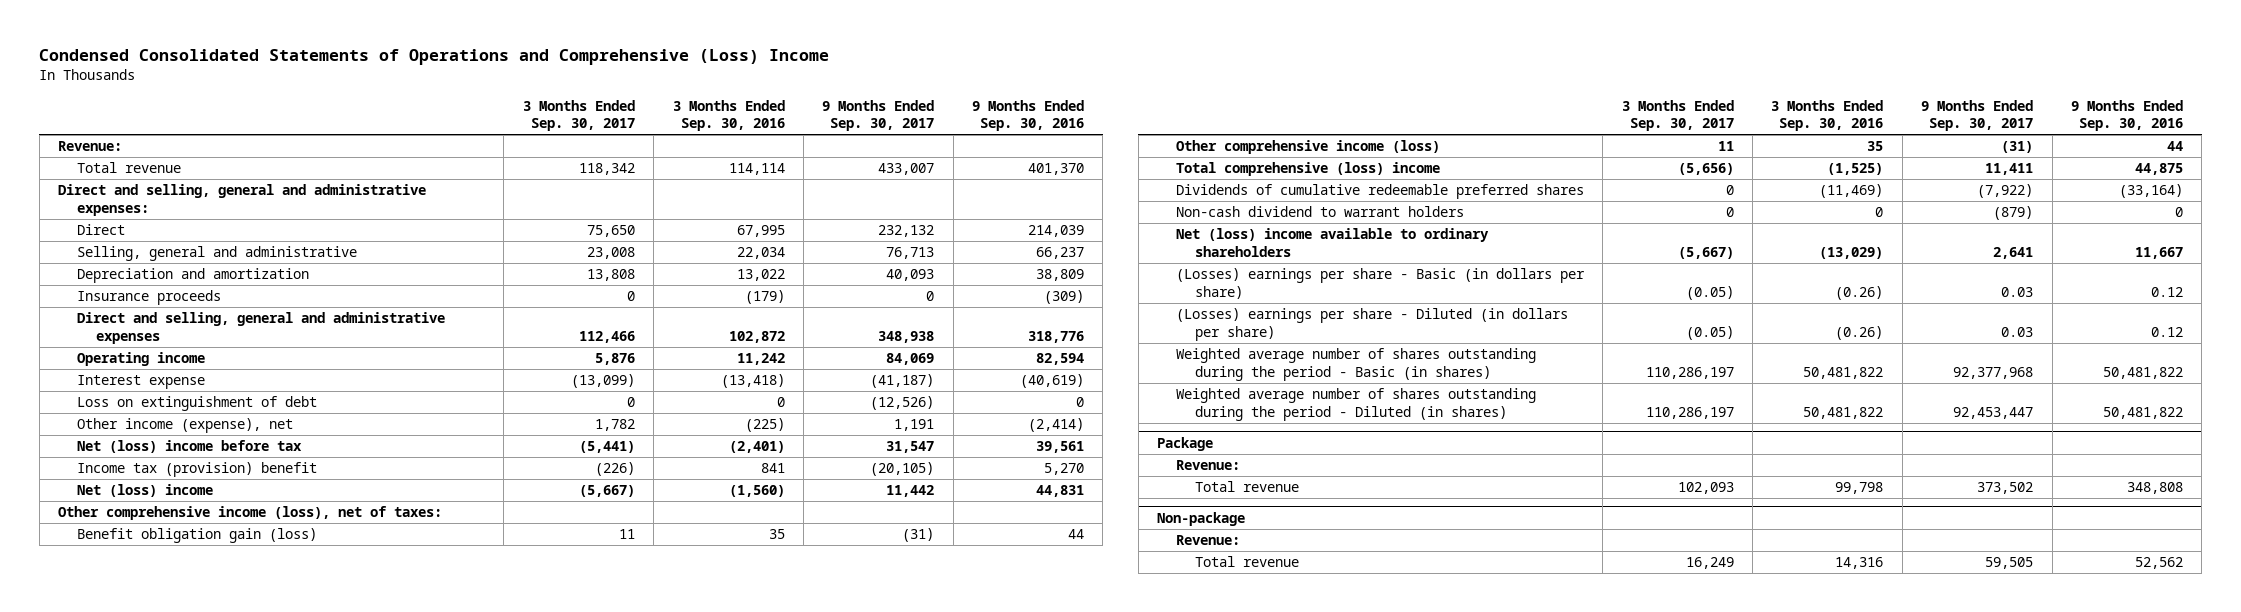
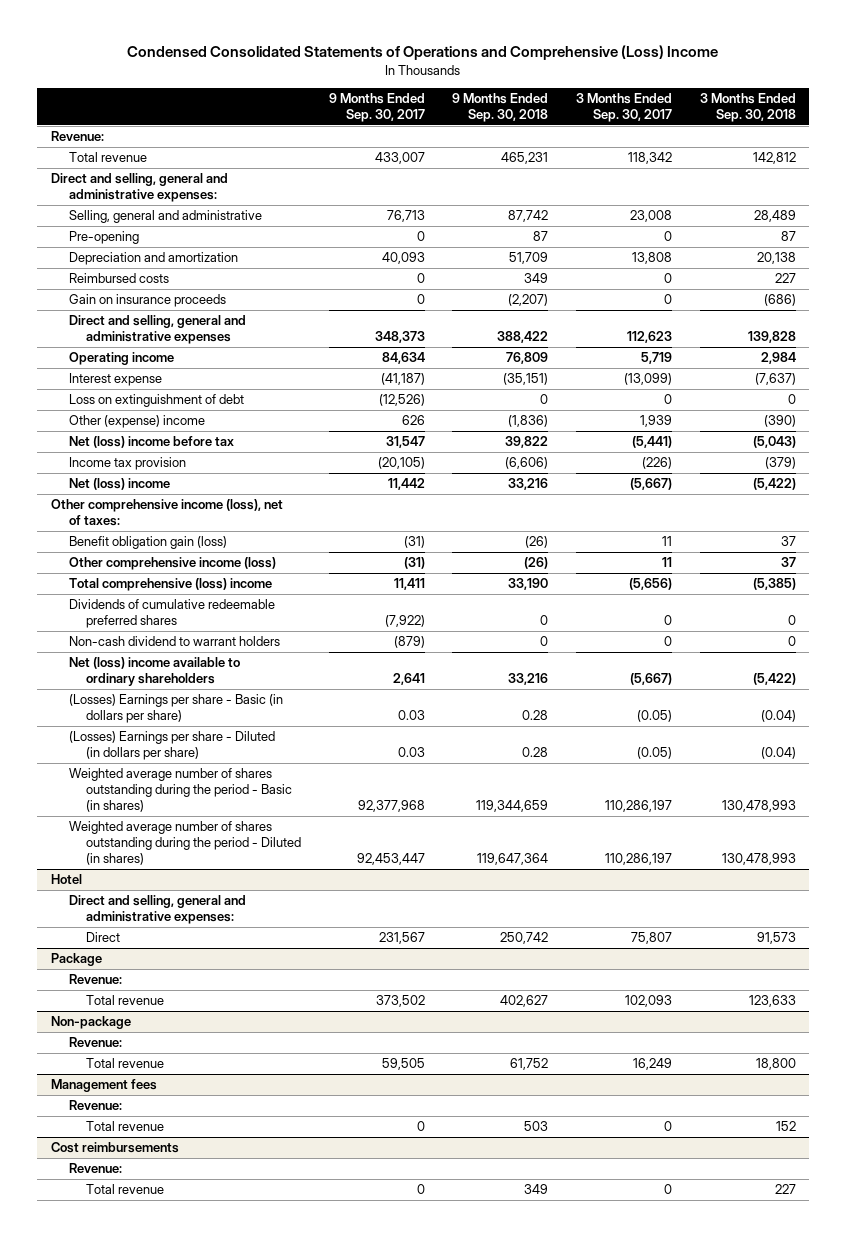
- | 3 Months Ended Sep. 30, 2017 | 3 Months Ended Sep. 30, 2016 | 9 Months Ended Sep. 30, 2017 | 9 Months Ended Sep. 30, 2016
+ | 9 Months Ended Sep. 30, 2017 | 9 Months Ended Sep. 30, 2018 | 3 Months Ended Sep. 30, 2017 | 3 Months Ended Sep. 30, 2018
- Direct | 75,650 | 67,995 | 232,132 | 214,039
+ Pre-opening | 0 | 87 | 0 | 87
- Insurance proceeds | 0 | (179) | 0 | (309)
- Direct and selling, general and administrative expenses | 112,466 | 102,872 | 348,938 | 318,776
- Operating income | 5,876 | 11,242 | 84,069 | 82,594
+ Reimbursed costs | 0 | 349 | 0 | 227
+ Gain on insurance proceeds | 0 | (2,207) | 0 | (686)
+ Direct and selling, general and administrative expenses | 348,373 | 388,422 | 112,623 | 139,828
+ Operating income | 84,634 | 76,809 | 5,719 | 2,984
- Other income (expense), net | 1,782 | (225) | 1,191 | (2,414)
+ Other (expense) income | 626 | (1,836) | 1,939 | (390)
- Income tax (provision) benefit | (226) | 841 | (20,105) | 5,270
+ Income tax provision | (20,105) | (6,606) | (226) | (379)
- (Losses) earnings per share - Basic (in dollars per share) | (0.05) | (0.26) | 0.03 | 0.12
- (Losses) earnings per share - Diluted (in dollars per share) | (0.05) | (0.26) | 0.03 | 0.12
+ (Losses) Earnings per share - Basic (in dollars per share) | 0.03 | 0.28 | (0.05) | (0.04)
+ (Losses) Earnings per share - Diluted (in dollars per share) | 0.03 | 0.28 | (0.05) | (0.04)
+ Hotel
+ Direct and selling, general and administrative expenses:
+ Direct | 231,567 | 250,742 | 75,807 | 91,573
+ Management fees
+ Revenue:
+ Total revenue | 0 | 503 | 0 | 152
+ Cost reimbursements
+ Revenue:
+ Total revenue | 0 | 349 | 0 | 227

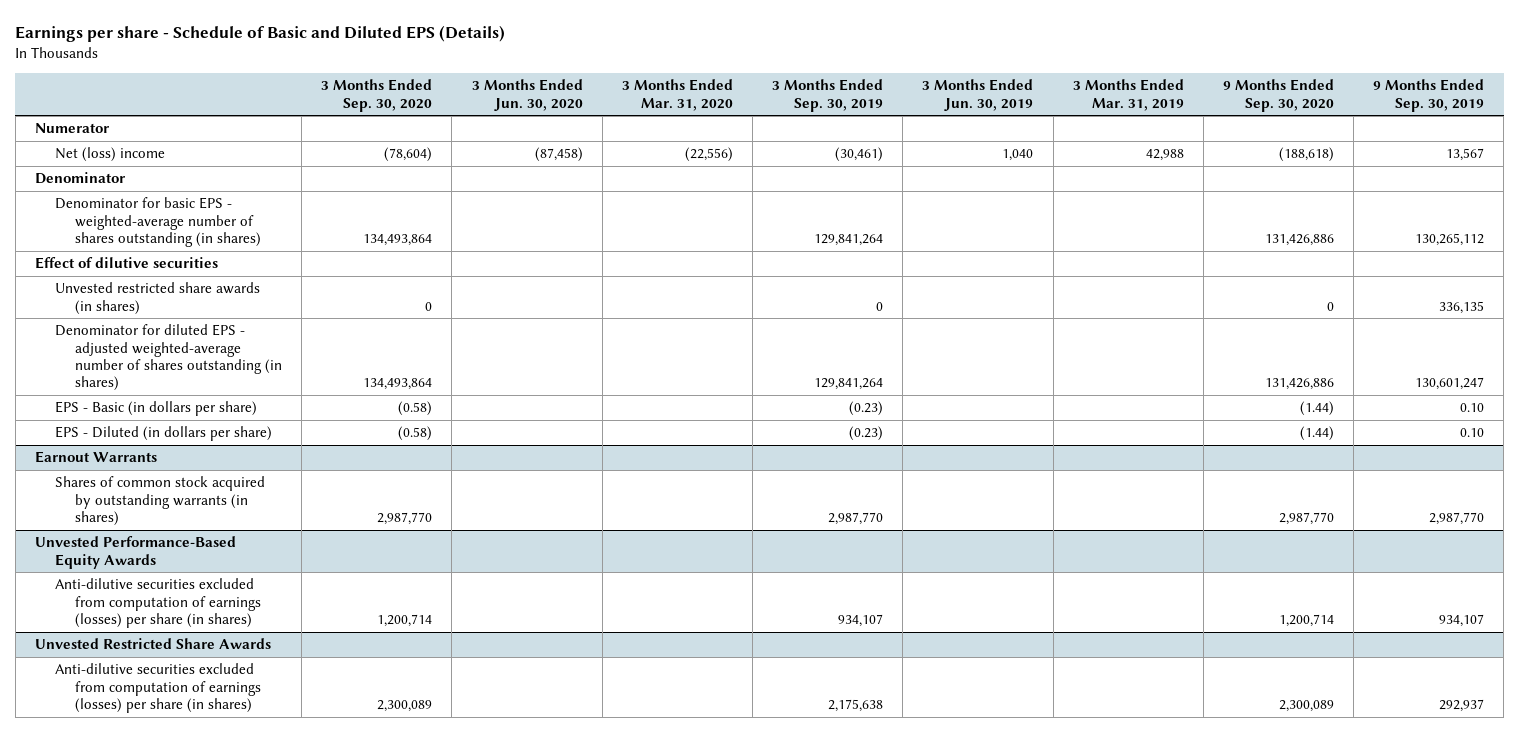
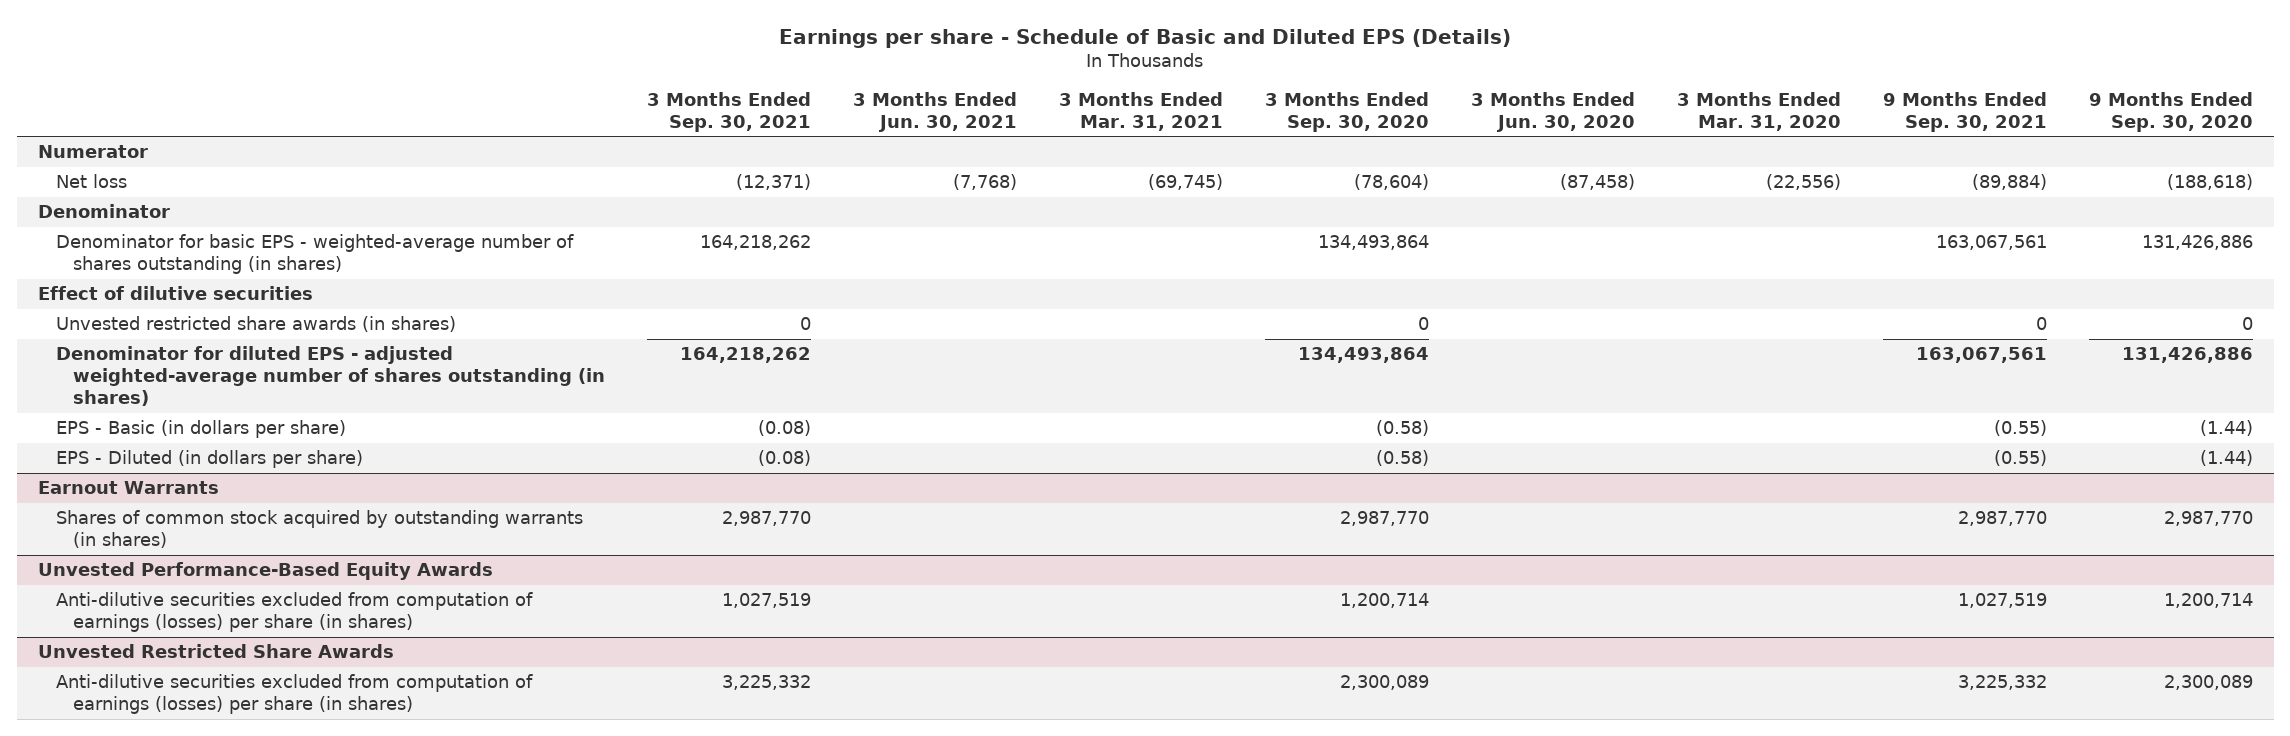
- | 3 Months Ended Sep. 30, 2020 | 3 Months Ended Jun. 30, 2020 | 3 Months Ended Mar. 31, 2020 | 3 Months Ended Sep. 30, 2019 | 3 Months Ended Jun. 30, 2019 | 3 Months Ended Mar. 31, 2019 | 9 Months Ended Sep. 30, 2020 | 9 Months Ended Sep. 30, 2019
+ | 3 Months Ended Sep. 30, 2021 | 3 Months Ended Jun. 30, 2021 | 3 Months Ended Mar. 31, 2021 | 3 Months Ended Sep. 30, 2020 | 3 Months Ended Jun. 30, 2020 | 3 Months Ended Mar. 31, 2020 | 9 Months Ended Sep. 30, 2021 | 9 Months Ended Sep. 30, 2020
- Net (loss) income | (78,604) | (87,458) | (22,556) | (30,461) | 1,040 | 42,988 | (188,618) | 13,567
+ Net loss | (12,371) | (7,768) | (69,745) | (78,604) | (87,458) | (22,556) | (89,884) | (188,618)

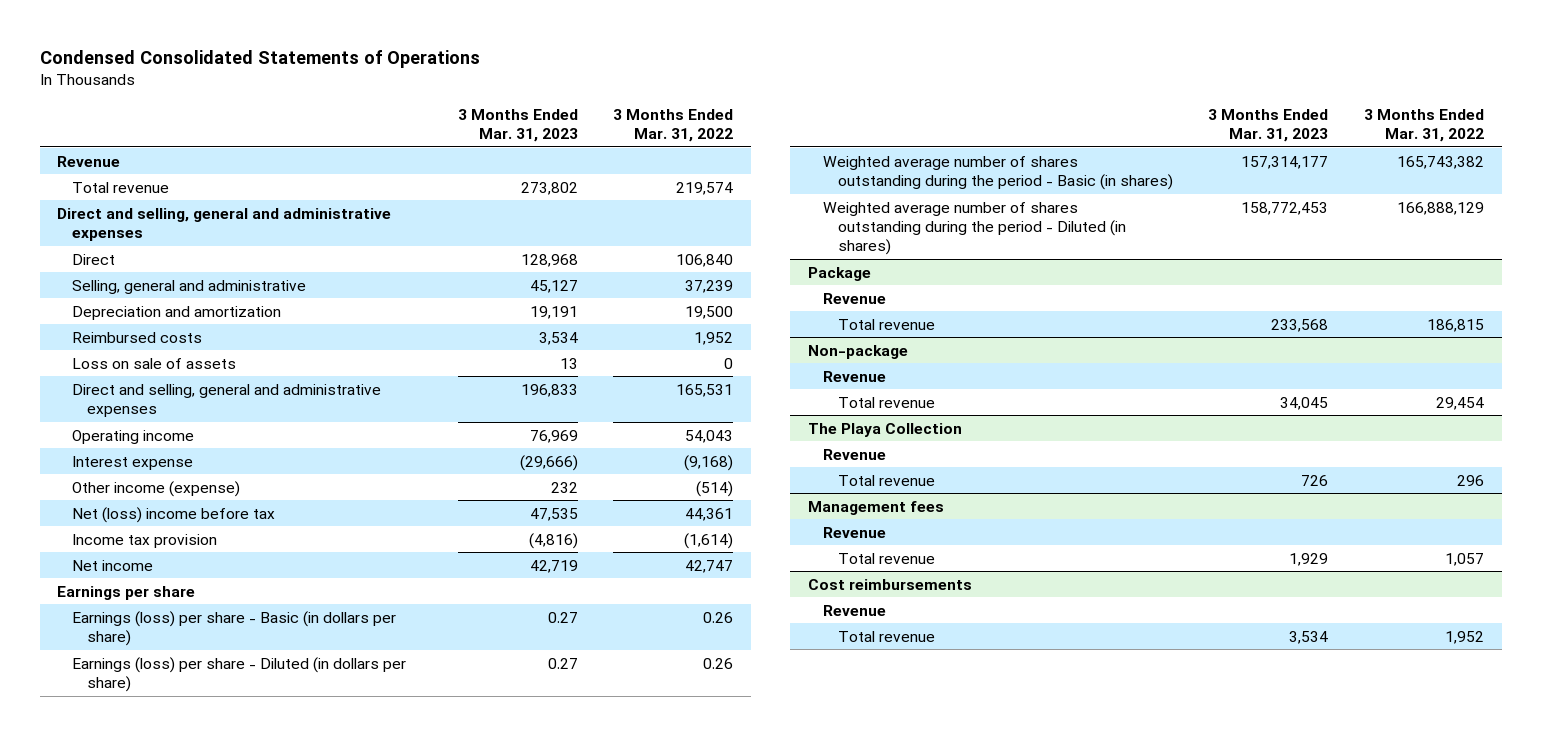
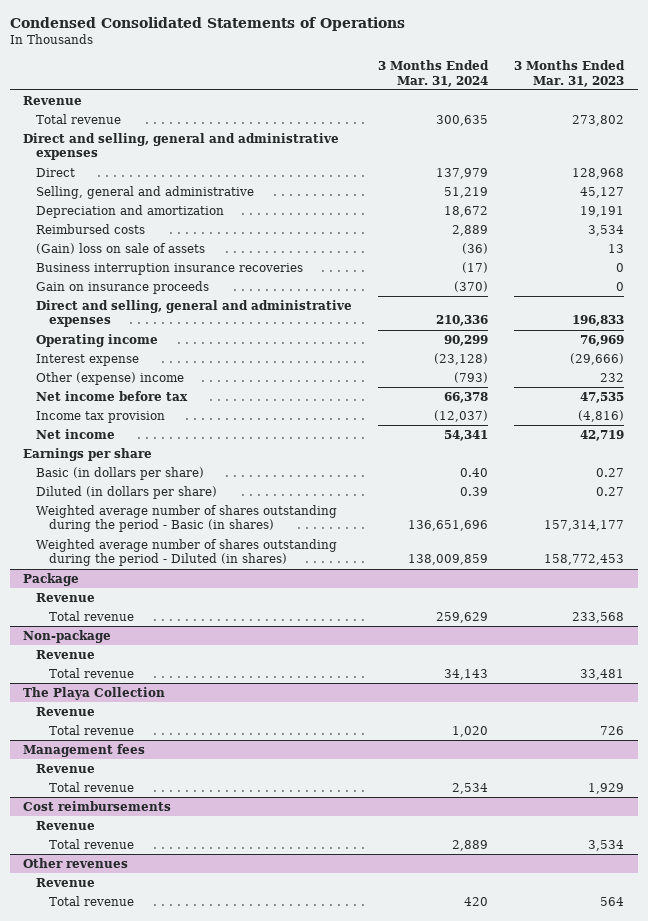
- | 3 Months Ended Mar. 31, 2023 | 3 Months Ended Mar. 31, 2022
+ | 3 Months Ended Mar. 31, 2024 | 3 Months Ended Mar. 31, 2023
- Loss on sale of assets | 13 | 0
+ (Gain) loss on sale of assets | (36) | 13
+ Business interruption insurance recoveries | (17) | 0
+ Gain on insurance proceeds | (370) | 0
- Other income (expense) | 232 | (514)
- Net (loss) income before tax | 47,535 | 44,361
+ Other (expense) income | (793) | 232
+ Net income before tax | 66,378 | 47,535
- Earnings (loss) per share - Basic (in dollars per share) | 0.27 | 0.26
- Earnings (loss) per share - Diluted (in dollars per share) | 0.27 | 0.26
+ Basic (in dollars per share) | 0.40 | 0.27
+ Diluted (in dollars per share) | 0.39 | 0.27
@ Non-package
- Total revenue | 34,045 | 29,454
+ Total revenue | 34,143 | 33,481
+ Other revenues
+ Revenue
+ Total revenue | 420 | 564

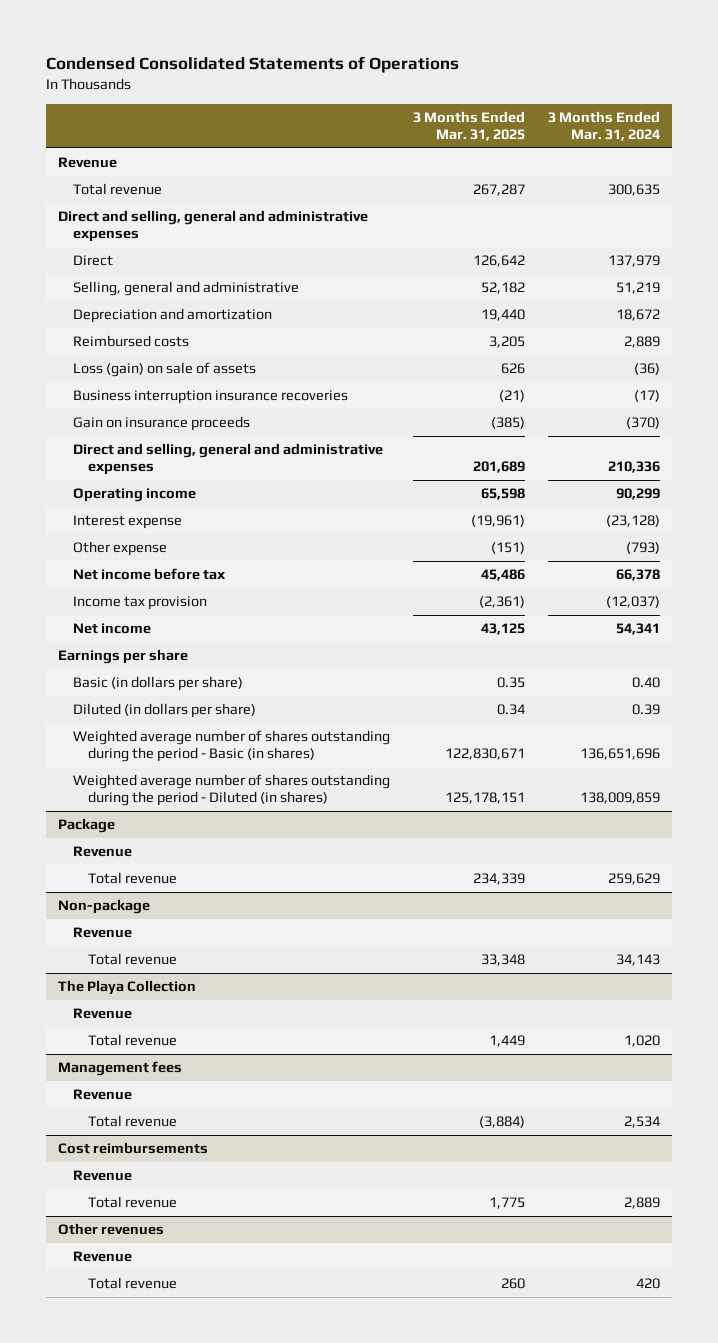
- | 3 Months Ended Mar. 31, 2024 | 3 Months Ended Mar. 31, 2023
+ | 3 Months Ended Mar. 31, 2025 | 3 Months Ended Mar. 31, 2024
- (Gain) loss on sale of assets | (36) | 13
+ Loss (gain) on sale of assets | 626 | (36)
- Other (expense) income | (793) | 232
+ Other expense | (151) | (793)

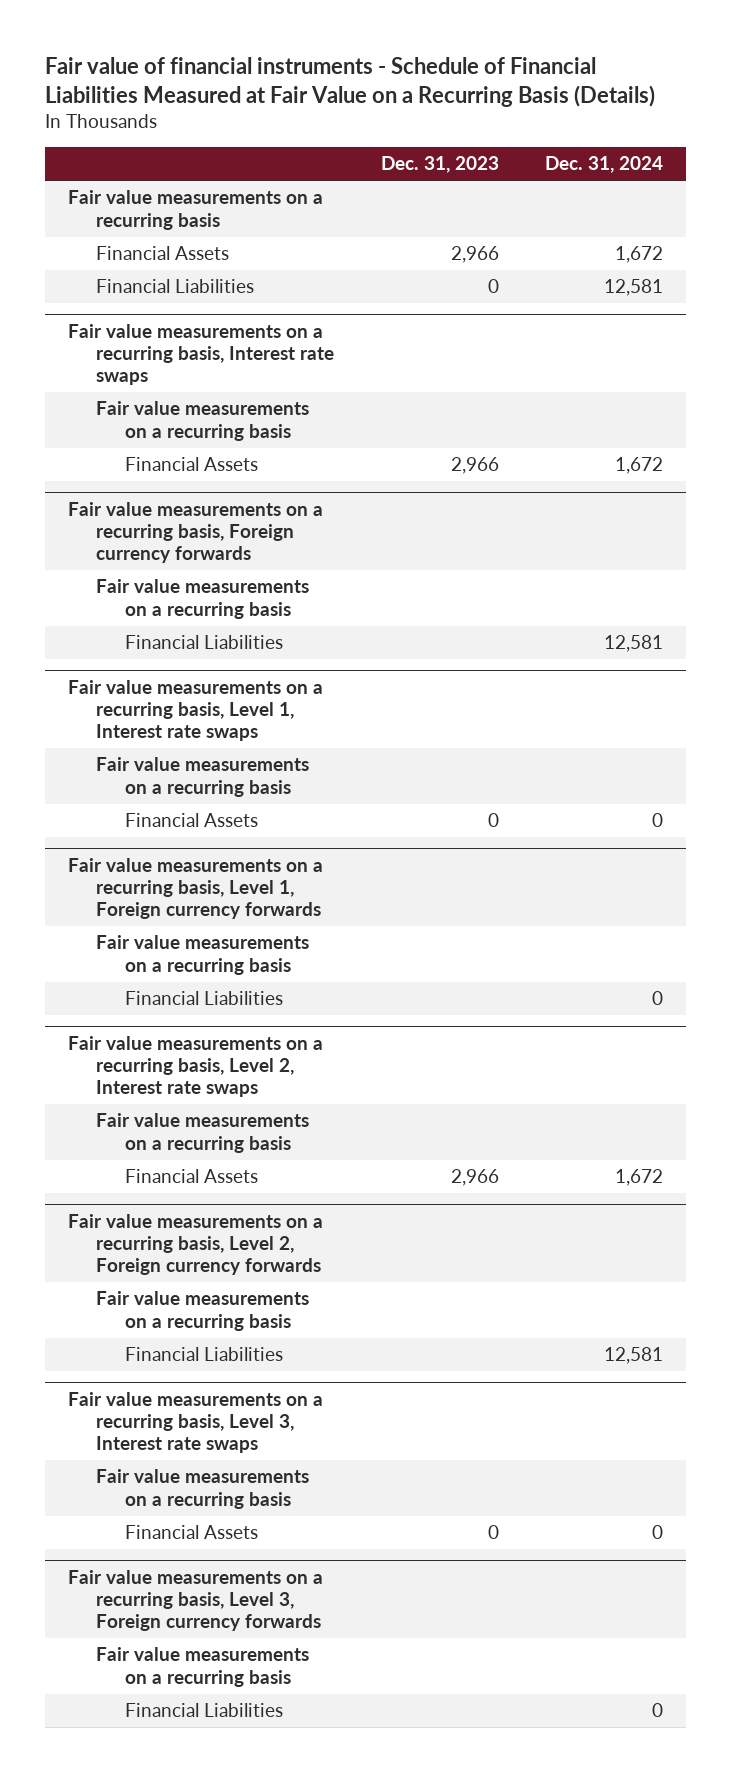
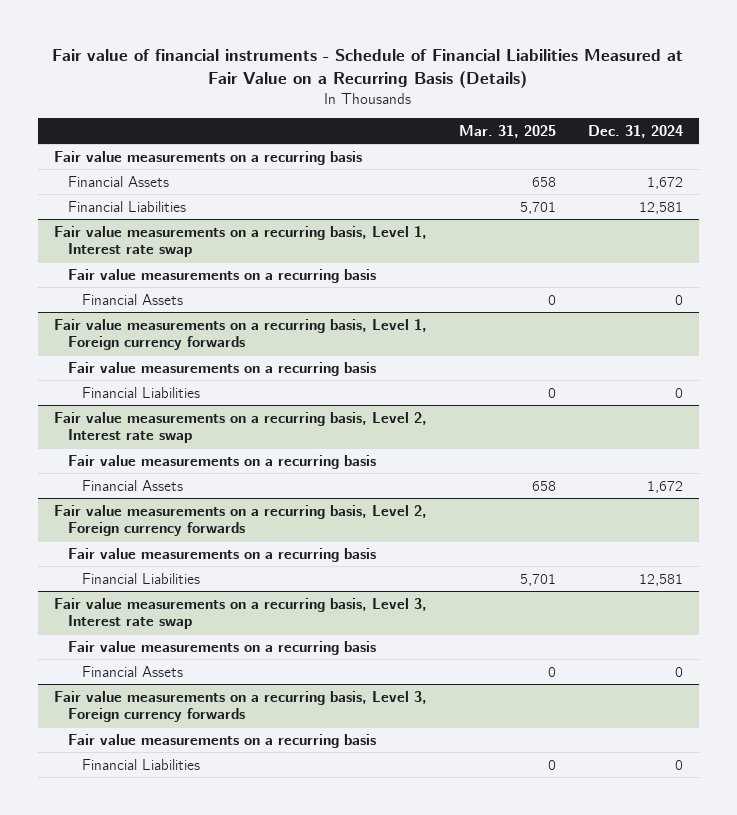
- | Dec. 31, 2023 | Dec. 31, 2024
+ | Mar. 31, 2025 | Dec. 31, 2024
- Fair value measurements on a recurring basis, Interest rate swaps
- Fair value measurements on a recurring basis
- Financial Assets | 2,966 | 1,672
- Fair value measurements on a recurring basis, Foreign currency forwards
- Fair value measurements on a recurring basis
- Financial Liabilities | | 12,581
- Fair value measurements on a recurring basis, Level 1, Interest rate swaps
+ Fair value measurements on a recurring basis, Level 1, Interest rate swap
- Fair value measurements on a recurring basis, Level 2, Interest rate swaps
+ Fair value measurements on a recurring basis, Level 2, Interest rate swap
- Fair value measurements on a recurring basis, Level 3, Interest rate swaps
+ Fair value measurements on a recurring basis, Level 3, Interest rate swap

